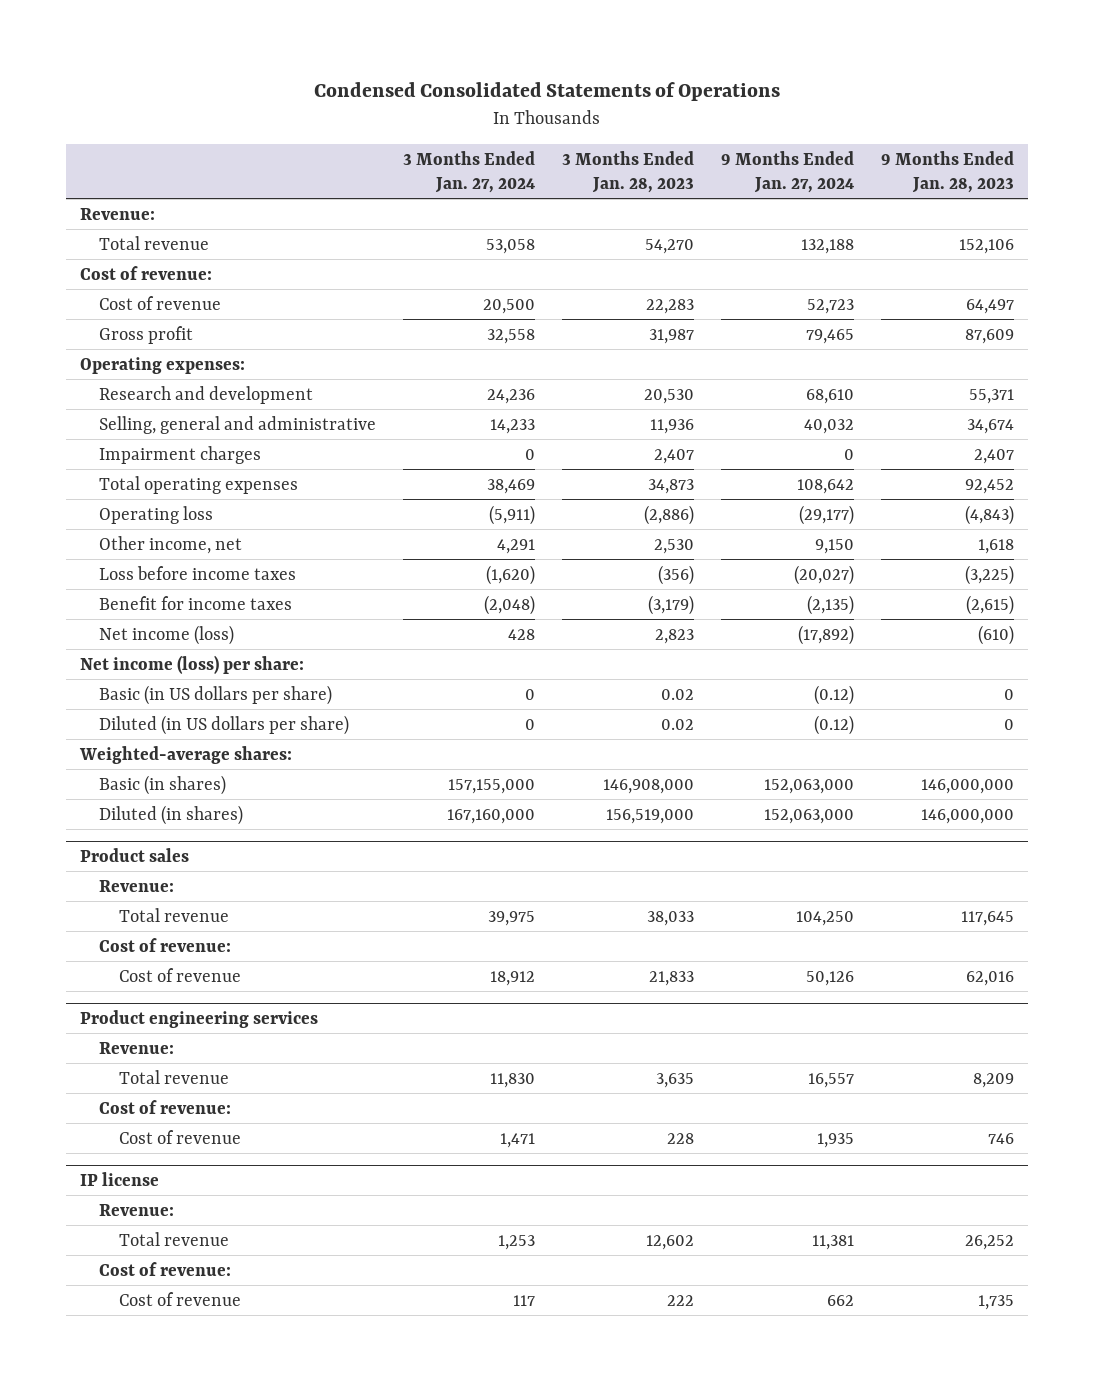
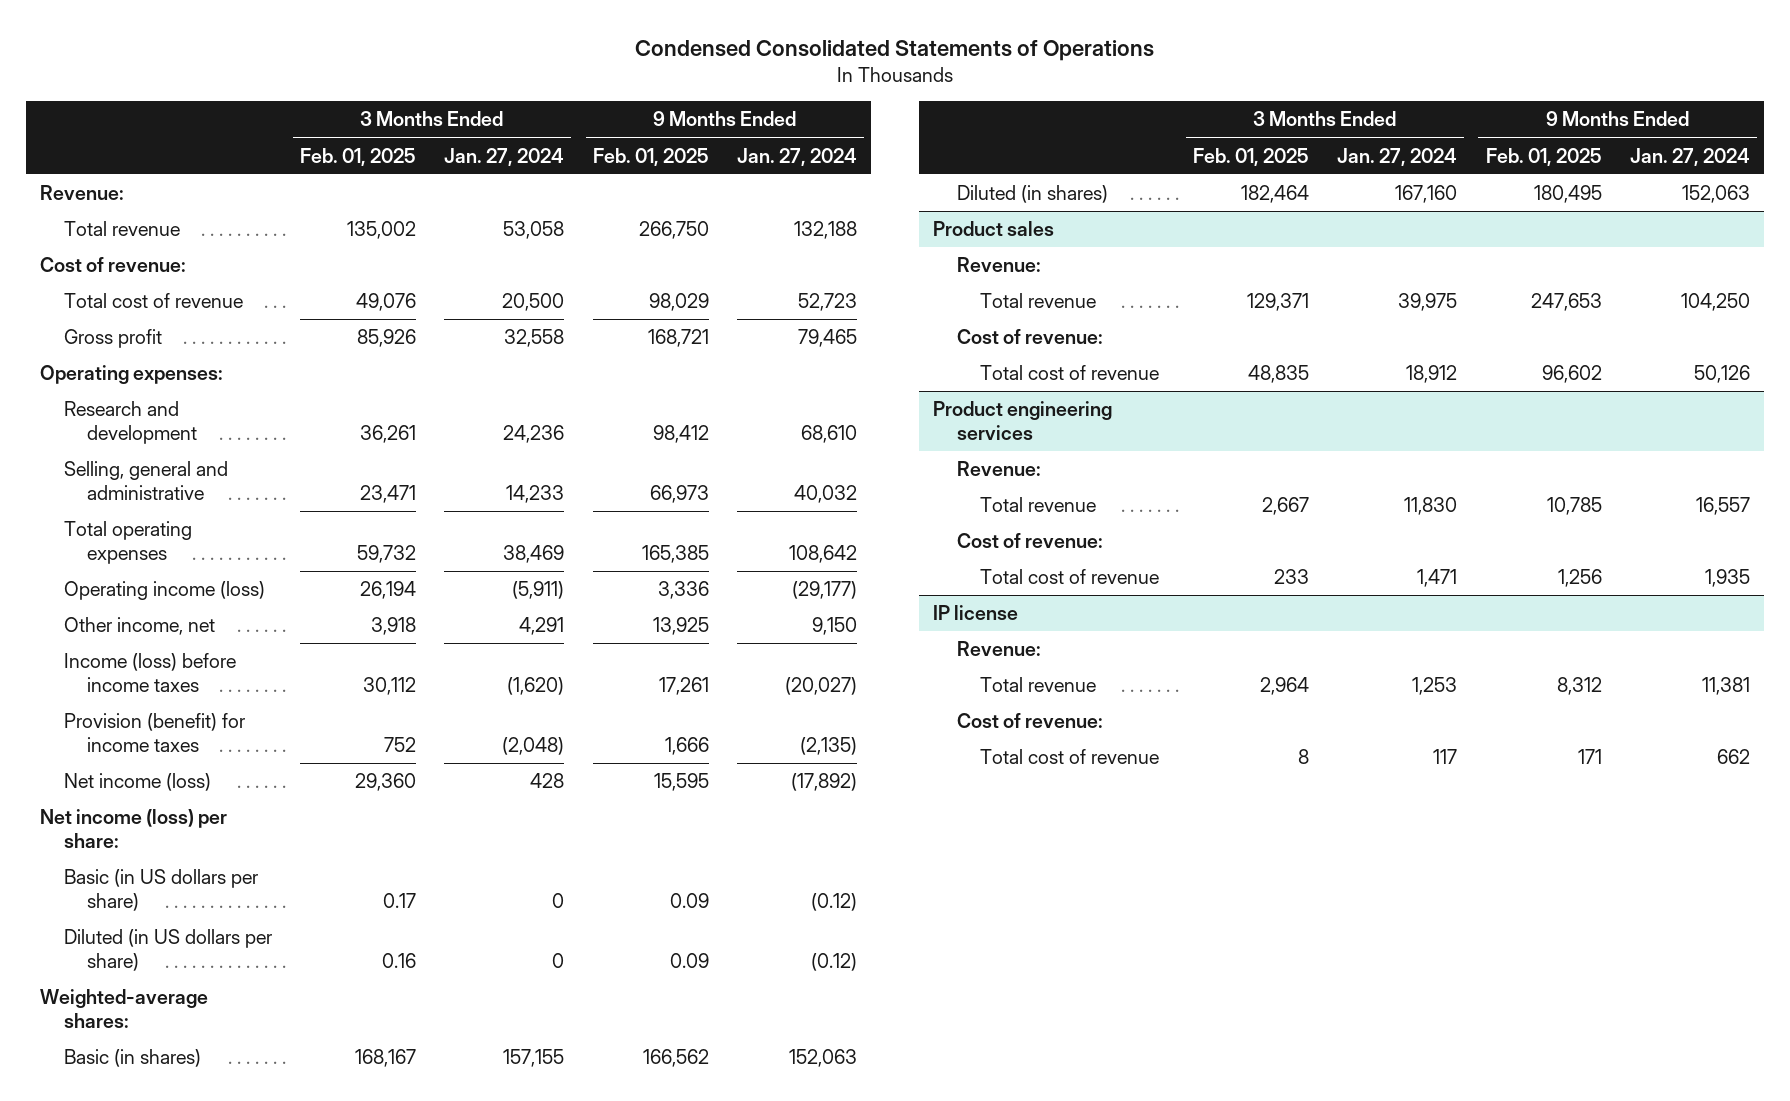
- | 3 Months Ended Jan. 27, 2024 | 3 Months Ended Jan. 28, 2023 | 9 Months Ended Jan. 27, 2024 | 9 Months Ended Jan. 28, 2023
+ | 3 Months Ended Feb. 01, 2025 | 3 Months Ended Jan. 27, 2024 | 9 Months Ended Feb. 01, 2025 | 9 Months Ended Jan. 27, 2024
- Cost of revenue | 20,500 | 22,283 | 52,723 | 64,497
+ Total cost of revenue | 49,076 | 20,500 | 98,029 | 52,723
- Impairment charges | 0 | 2,407 | 0 | 2,407
- Operating loss | (5,911) | (2,886) | (29,177) | (4,843)
+ Operating income (loss) | 26,194 | (5,911) | 3,336 | (29,177)
- Loss before income taxes | (1,620) | (356) | (20,027) | (3,225)
- Benefit for income taxes | (2,048) | (3,179) | (2,135) | (2,615)
+ Income (loss) before income taxes | 30,112 | (1,620) | 17,261 | (20,027)
+ Provision (benefit) for income taxes | 752 | (2,048) | 1,666 | (2,135)
- Basic (in shares) | 157,155,000 | 146,908,000 | 152,063,000 | 146,000,000
- Diluted (in shares) | 167,160,000 | 156,519,000 | 152,063,000 | 146,000,000
+ Basic (in shares) | 168,167 | 157,155 | 166,562 | 152,063
+ Diluted (in shares) | 182,464 | 167,160 | 180,495 | 152,063
@ Product sales
- Cost of revenue | 18,912 | 21,833 | 50,126 | 62,016
+ Total cost of revenue | 48,835 | 18,912 | 96,602 | 50,126
@ Product engineering services
- Cost of revenue | 1,471 | 228 | 1,935 | 746
+ Total cost of revenue | 233 | 1,471 | 1,256 | 1,935
@ IP license
- Cost of revenue | 117 | 222 | 662 | 1,735
+ Total cost of revenue | 8 | 117 | 171 | 662

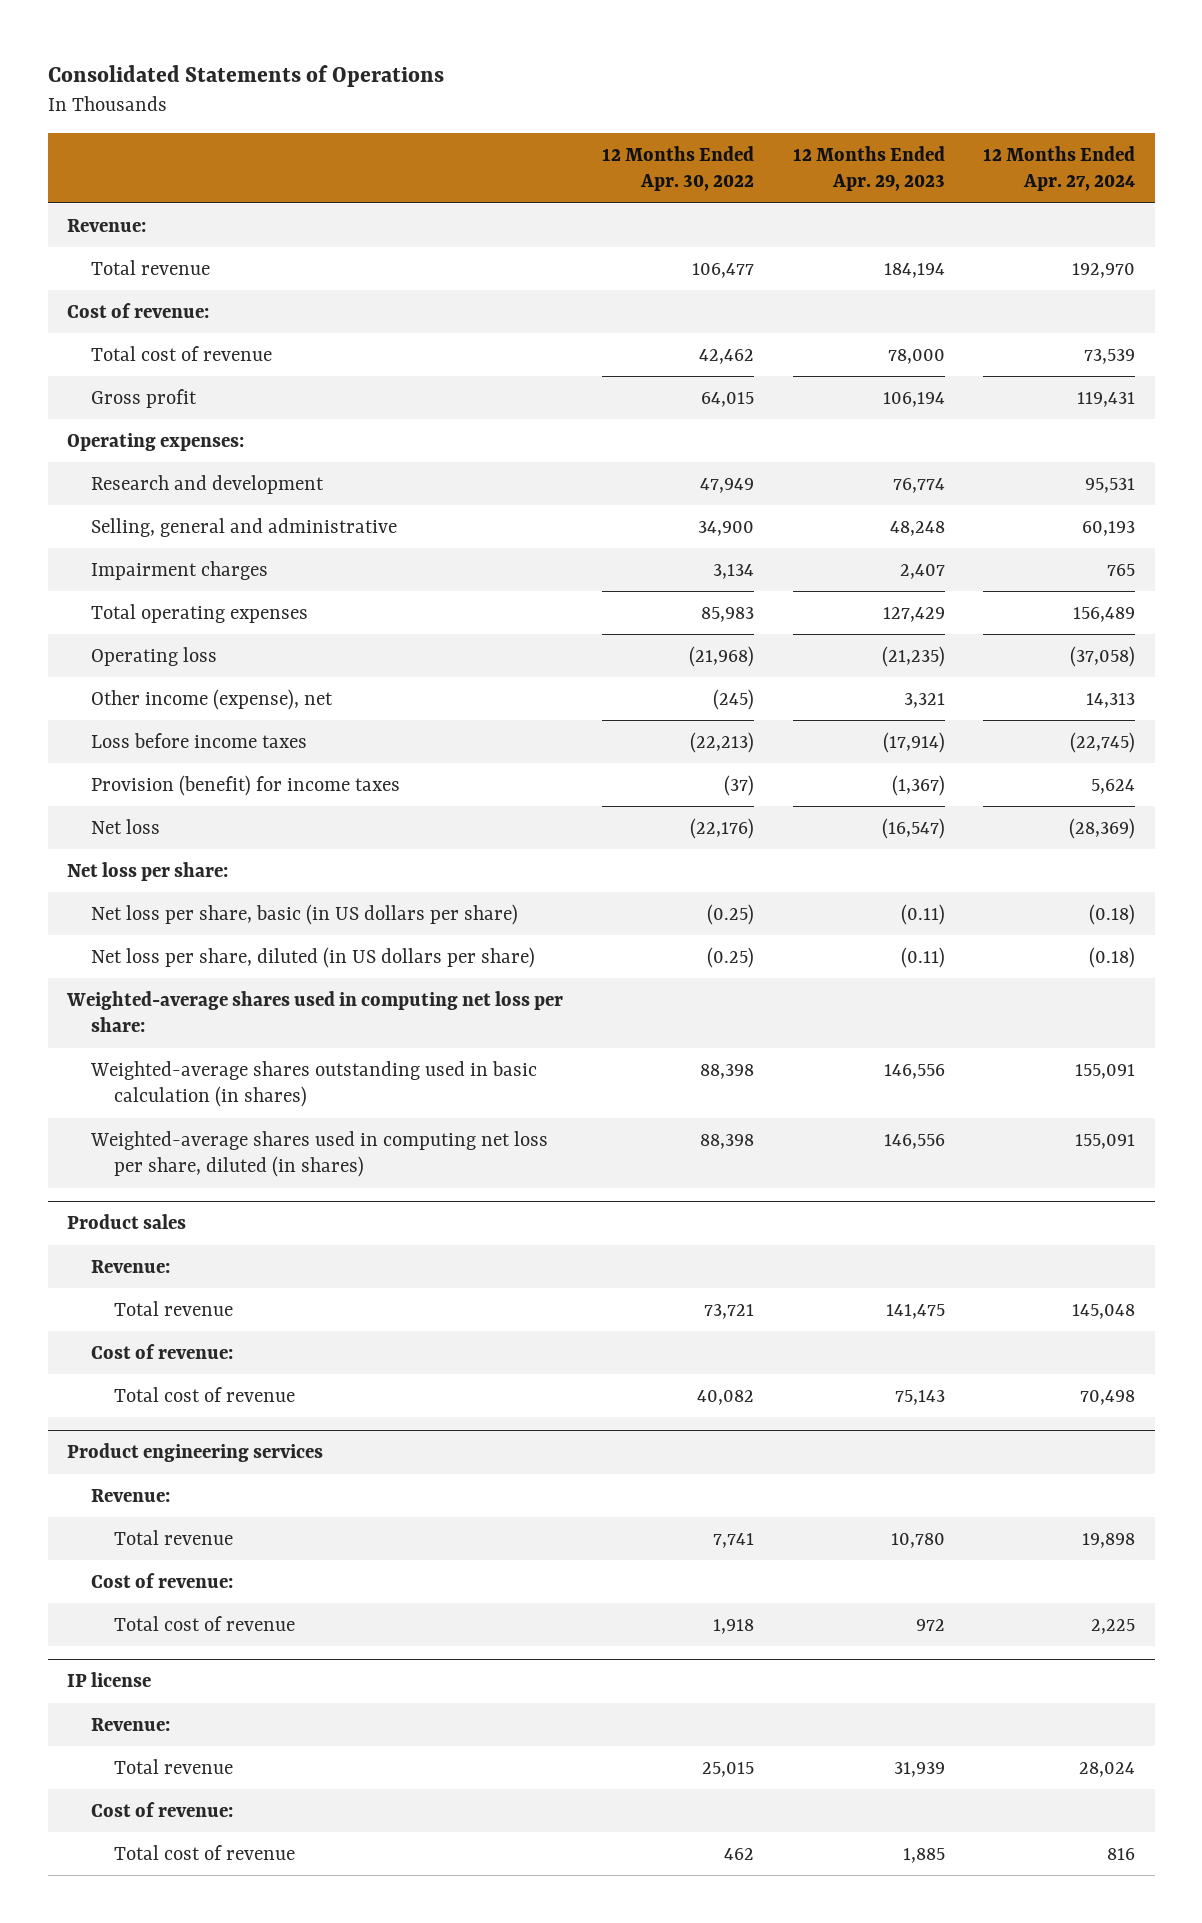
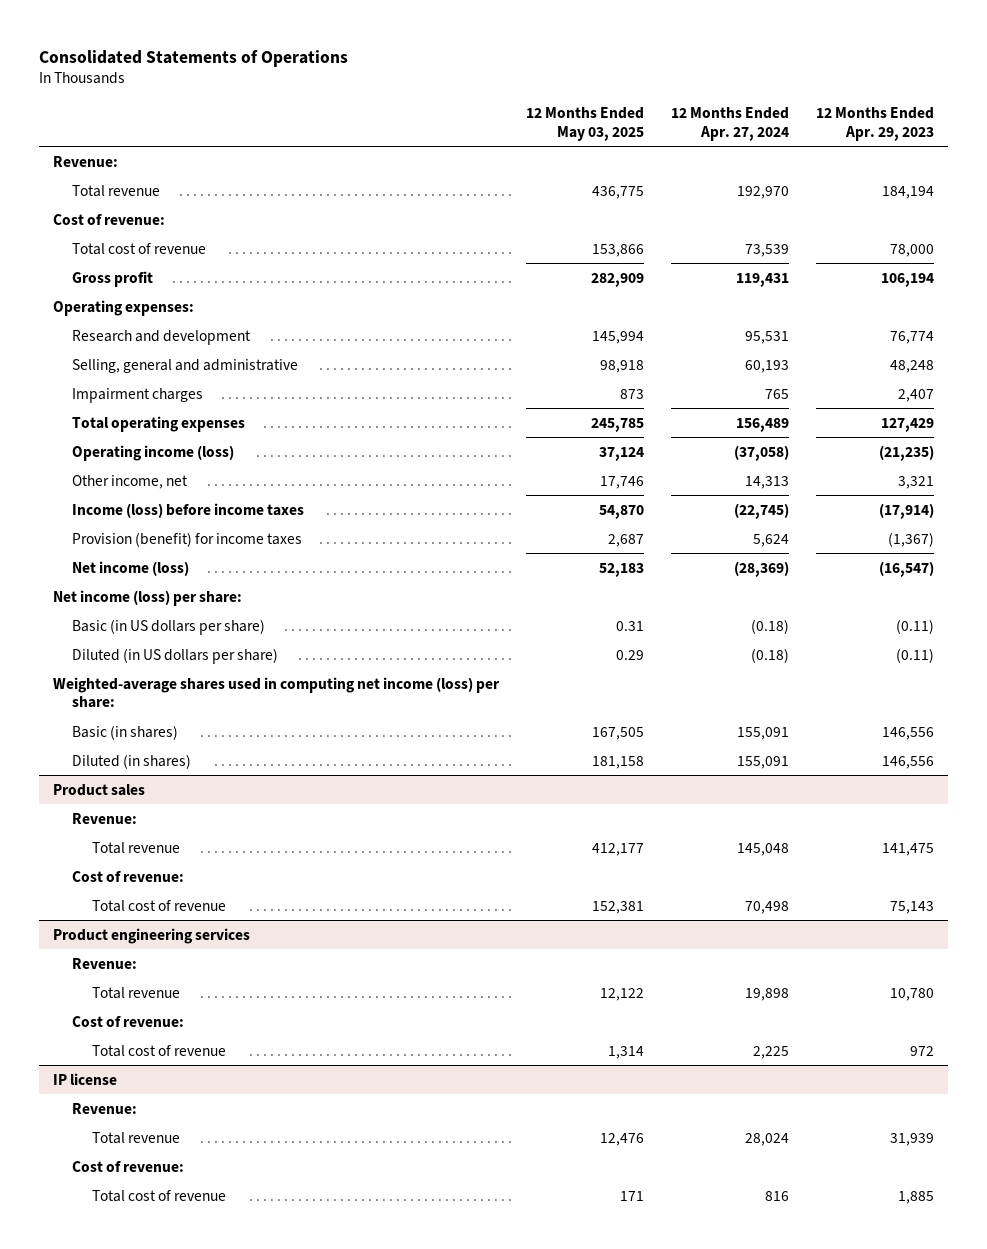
- | 12 Months Ended Apr. 30, 2022 | 12 Months Ended Apr. 29, 2023 | 12 Months Ended Apr. 27, 2024
+ | 12 Months Ended May 03, 2025 | 12 Months Ended Apr. 27, 2024 | 12 Months Ended Apr. 29, 2023
- Operating loss | (21,968) | (21,235) | (37,058)
- Other income (expense), net | (245) | 3,321 | 14,313
- Loss before income taxes | (22,213) | (17,914) | (22,745)
+ Operating income (loss) | 37,124 | (37,058) | (21,235)
+ Other income, net | 17,746 | 14,313 | 3,321
+ Income (loss) before income taxes | 54,870 | (22,745) | (17,914)
- Net loss | (22,176) | (16,547) | (28,369)
- Net loss per share:
- Net loss per share, basic (in US dollars per share) | (0.25) | (0.11) | (0.18)
- Net loss per share, diluted (in US dollars per share) | (0.25) | (0.11) | (0.18)
- Weighted-average shares used in computing net loss per share:
- Weighted-average shares outstanding used in basic calculation (in shares) | 88,398 | 146,556 | 155,091
- Weighted-average shares used in computing net loss per share, diluted (in shares) | 88,398 | 146,556 | 155,091
+ Net income (loss) | 52,183 | (28,369) | (16,547)
+ Net income (loss) per share:
+ Basic (in US dollars per share) | 0.31 | (0.18) | (0.11)
+ Diluted (in US dollars per share) | 0.29 | (0.18) | (0.11)
+ Weighted-average shares used in computing net income (loss) per share:
+ Basic (in shares) | 167,505 | 155,091 | 146,556
+ Diluted (in shares) | 181,158 | 155,091 | 146,556

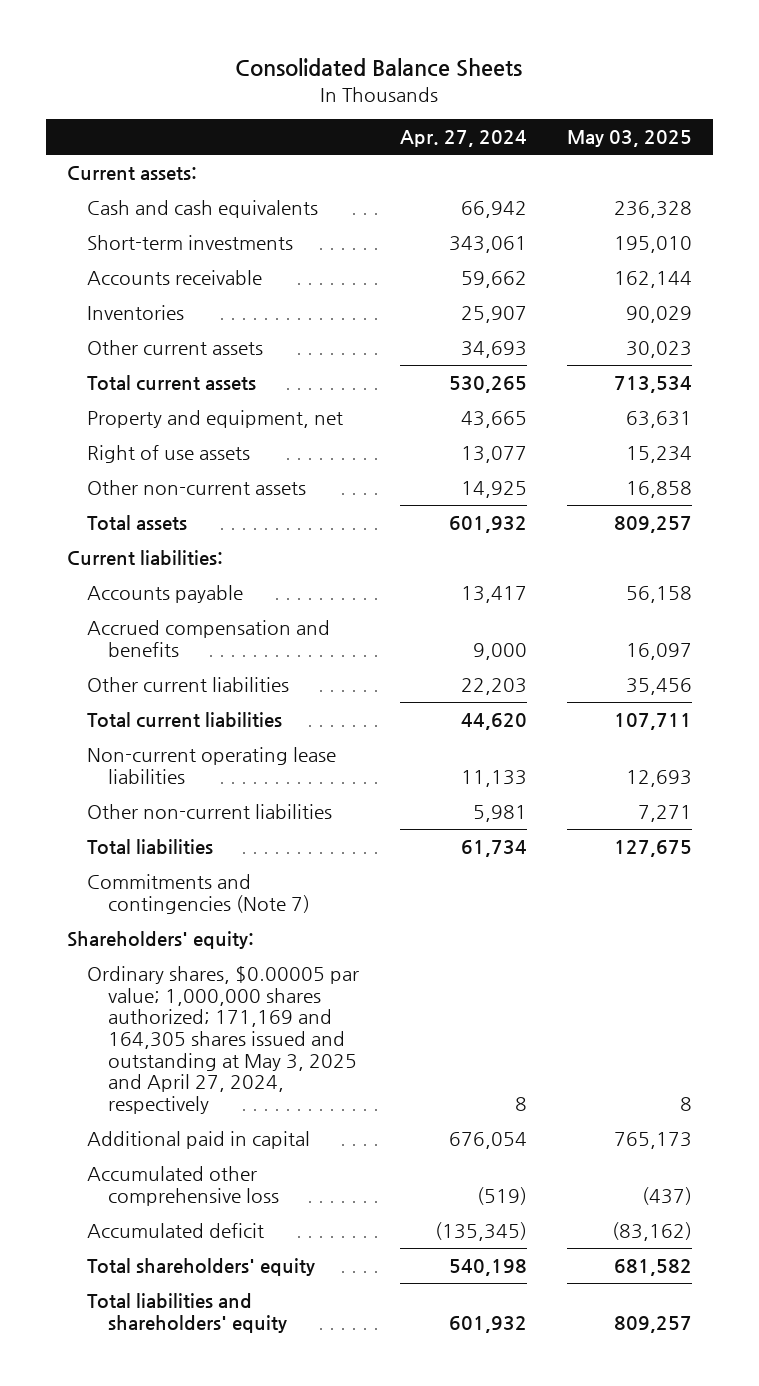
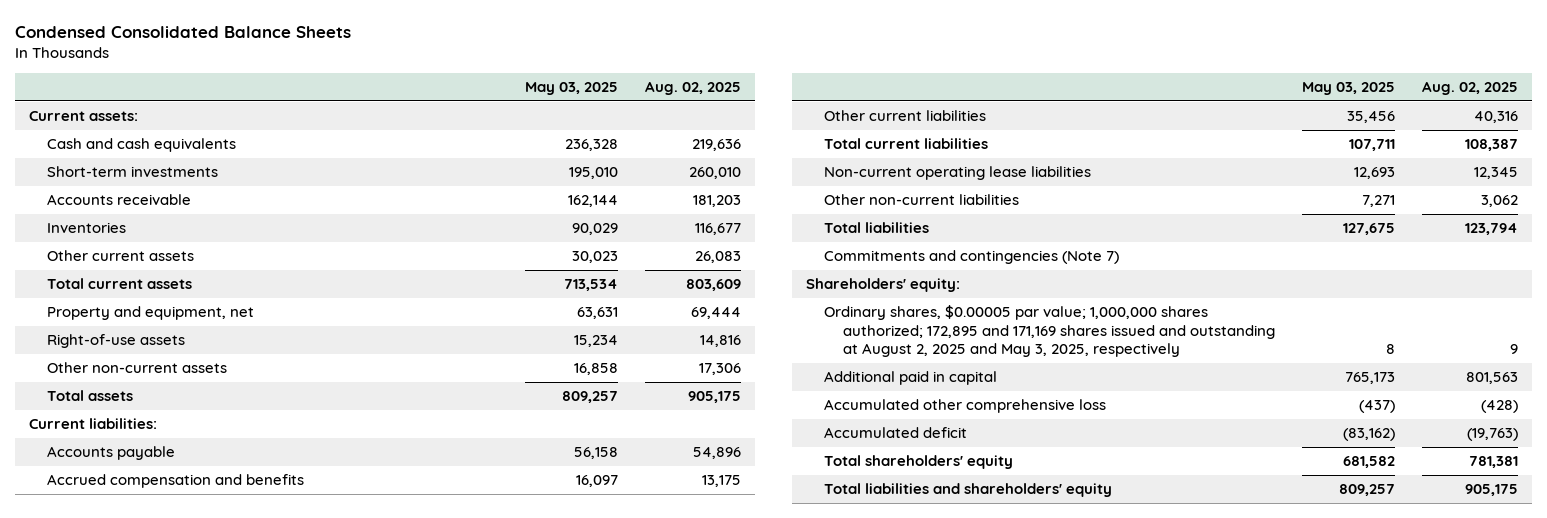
- Consolidated Balance Sheets
+ Condensed Consolidated Balance Sheets
- | Apr. 27, 2024 | May 03, 2025
+ | May 03, 2025 | Aug. 02, 2025
- Right of use assets | 13,077 | 15,234
+ Right-of-use assets | 15,234 | 14,816
- Ordinary shares, $0.00005 par value; 1,000,000 shares authorized; 171,169 and 164,305 shares issued and outstanding at May 3, 2025 and April 27, 2024, respectively | 8 | 8
+ Ordinary shares, $0.00005 par value; 1,000,000 shares authorized; 172,895 and 171,169 shares issued and outstanding at August 2, 2025 and May 3, 2025, respectively | 8 | 9

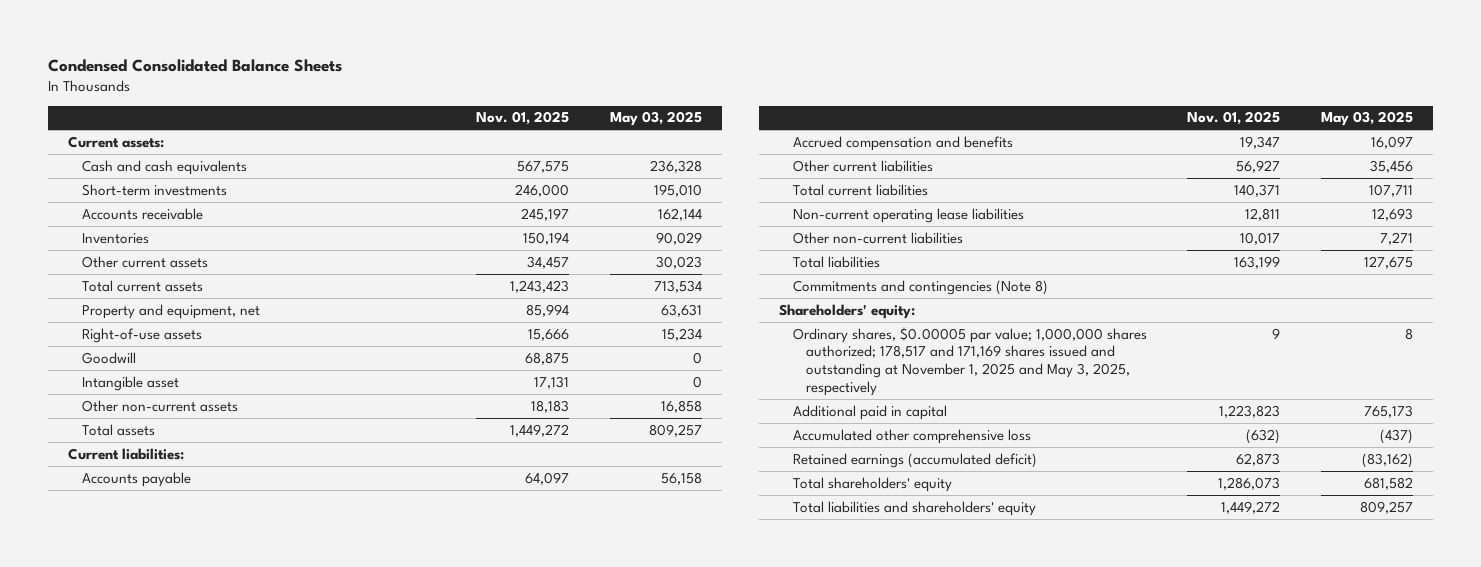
- | May 03, 2025 | Aug. 02, 2025
+ | Nov. 01, 2025 | May 03, 2025
+ Goodwill | 68,875 | 0
+ Intangible asset | 17,131 | 0
- Commitments and contingencies (Note 7)
+ Commitments and contingencies (Note 8)
- Ordinary shares, $0.00005 par value; 1,000,000 shares authorized; 172,895 and 171,169 shares issued and outstanding at August 2, 2025 and May 3, 2025, respectively | 8 | 9
+ Ordinary shares, $0.00005 par value; 1,000,000 shares authorized; 178,517 and 171,169 shares issued and outstanding at November 1, 2025 and May 3, 2025, respectively | 9 | 8
- Accumulated deficit | (83,162) | (19,763)
+ Retained earnings (accumulated deficit) | 62,873 | (83,162)

